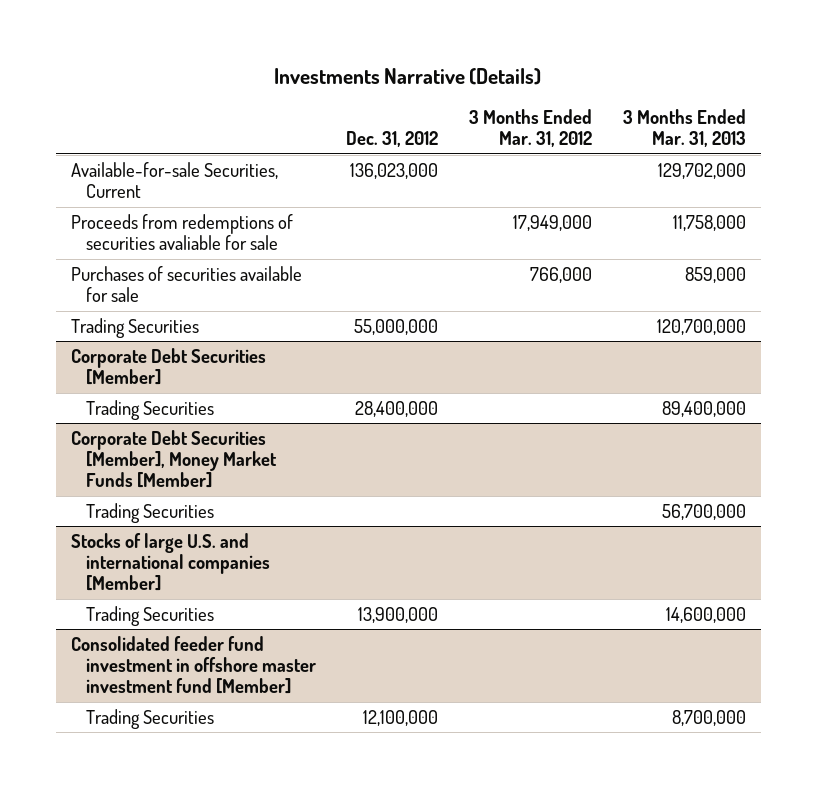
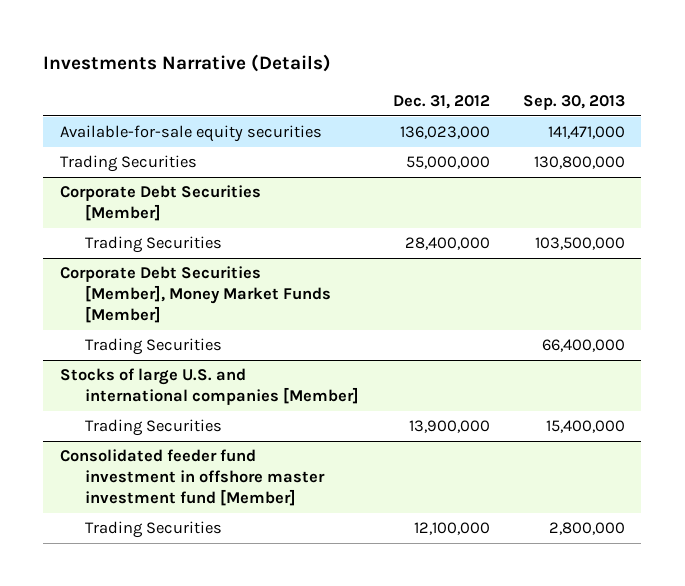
- | Dec. 31, 2012 | 3 Months Ended Mar. 31, 2012 | 3 Months Ended Mar. 31, 2013
+ | Dec. 31, 2012 | Sep. 30, 2013
- Available-for-sale Securities, Current | 136,023,000 | | 129,702,000
- Proceeds from redemptions of securities avaliable for sale | | 17,949,000 | 11,758,000
- Purchases of securities available for sale | | 766,000 | 859,000
+ Available-for-sale equity securities | 136,023,000 | 141,471,000

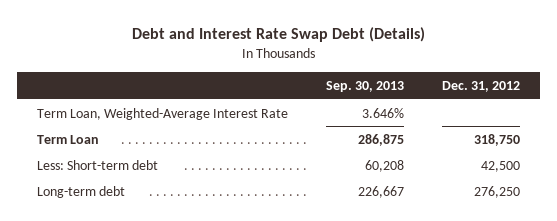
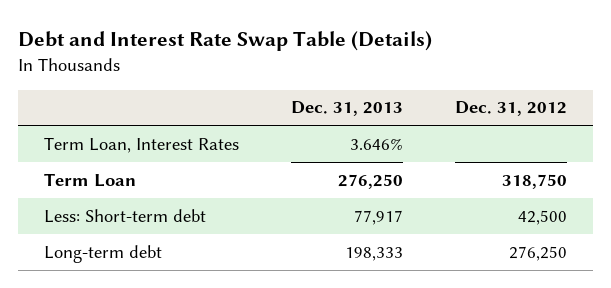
- Debt and Interest Rate Swap Debt (Details)
+ Debt and Interest Rate Swap Table (Details)
- | Sep. 30, 2013 | Dec. 31, 2012
+ | Dec. 31, 2013 | Dec. 31, 2012
- Term Loan, Weighted-Average Interest Rate | 3.646% |
+ Term Loan, Interest Rates | 3.646% |

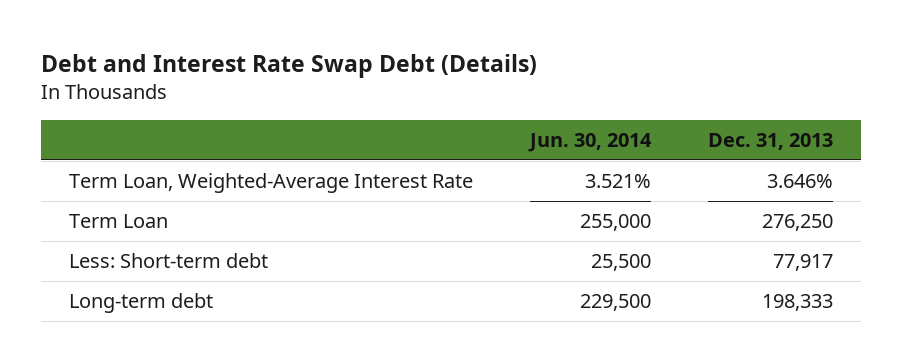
- Debt and Interest Rate Swap Table (Details)
+ Debt and Interest Rate Swap Debt (Details)
- | Dec. 31, 2013 | Dec. 31, 2012
+ | Jun. 30, 2014 | Dec. 31, 2013
- Term Loan, Interest Rates | 3.646% |
+ Term Loan, Weighted-Average Interest Rate | 3.521% | 3.646%

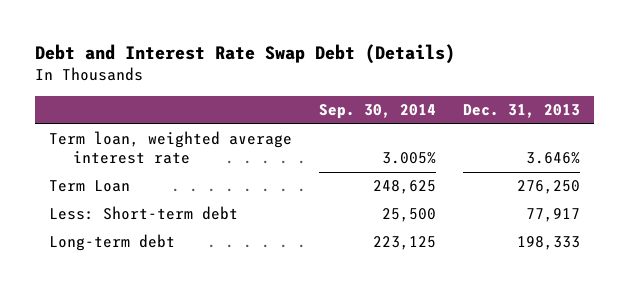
- | Jun. 30, 2014 | Dec. 31, 2013
+ | Sep. 30, 2014 | Dec. 31, 2013
- Term Loan, Weighted-Average Interest Rate | 3.521% | 3.646%
+ Term loan, weighted average interest rate | 3.005% | 3.646%

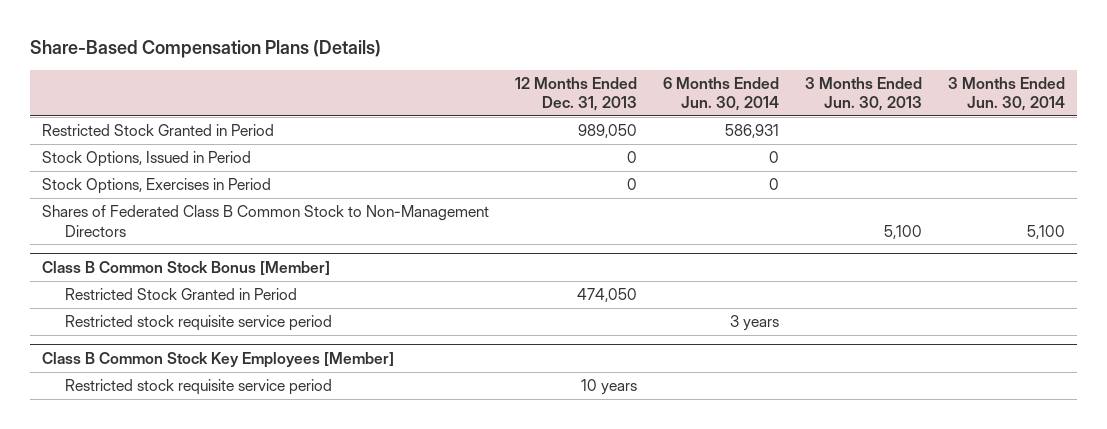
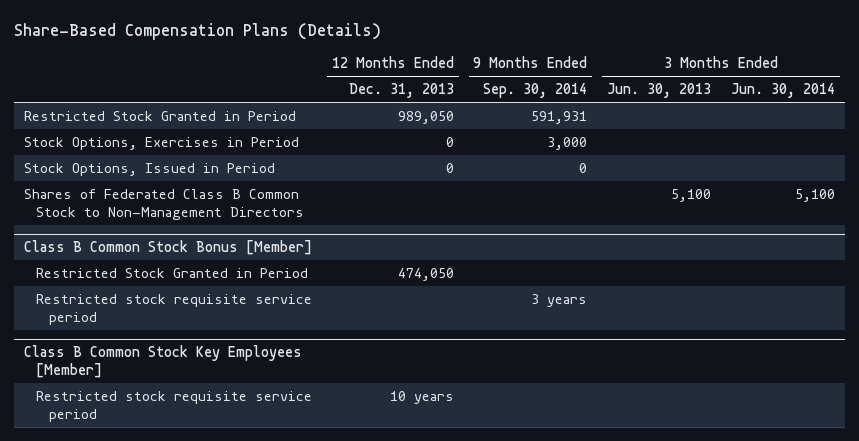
- | 12 Months Ended Dec. 31, 2013 | 6 Months Ended Jun. 30, 2014 | 3 Months Ended Jun. 30, 2013 | 3 Months Ended Jun. 30, 2014
+ | 12 Months Ended Dec. 31, 2013 | 9 Months Ended Sep. 30, 2014 | 3 Months Ended Jun. 30, 2013 | 3 Months Ended Jun. 30, 2014
moved down: Stock Options, Issued in Period | 0 | 0 | |

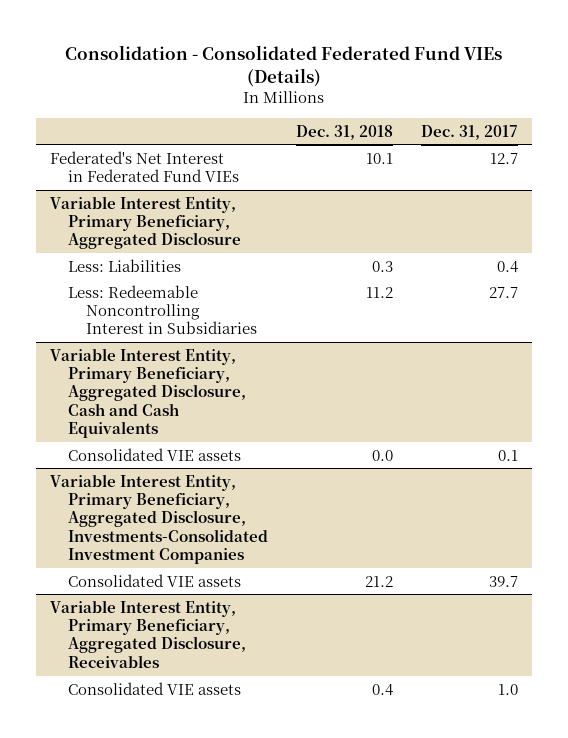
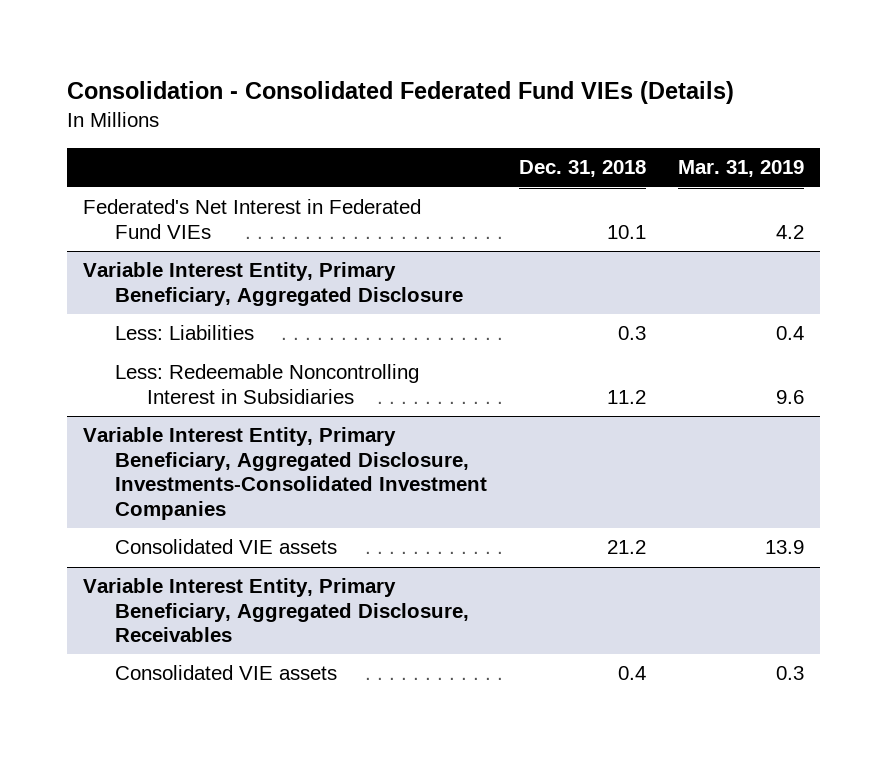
- | Dec. 31, 2018 | Dec. 31, 2017
+ | Dec. 31, 2018 | Mar. 31, 2019
- Variable Interest Entity, Primary Beneficiary, Aggregated Disclosure, Cash and Cash Equivalents
- Consolidated VIE assets | 0.0 | 0.1

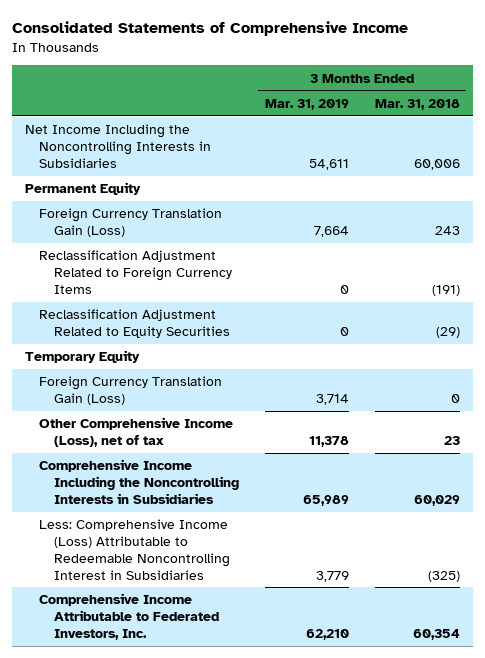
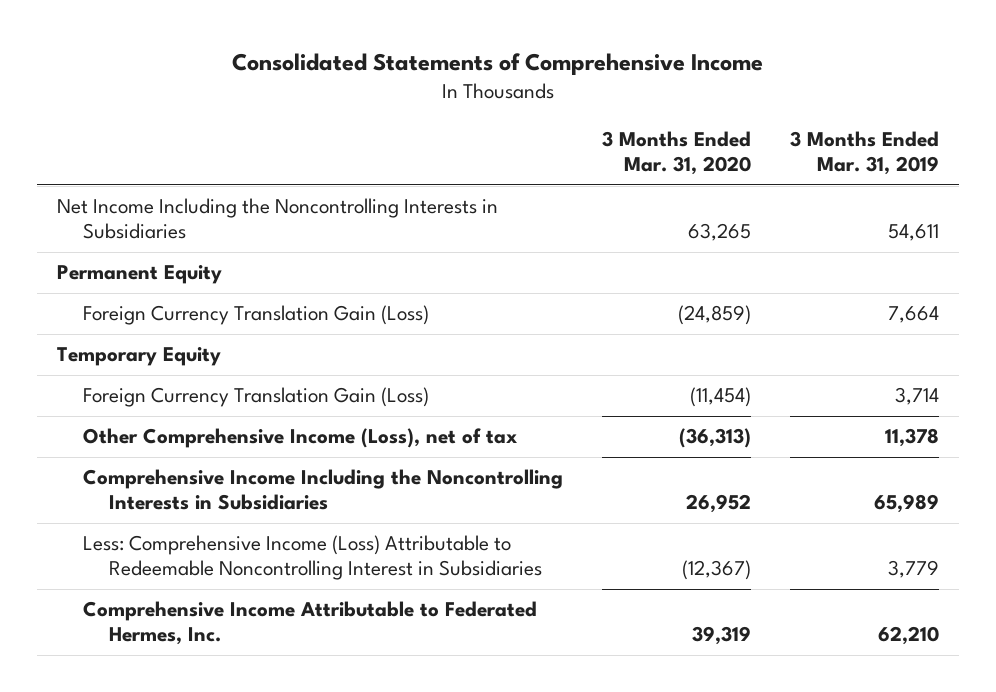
- | 3 Months Ended Mar. 31, 2019 | 3 Months Ended Mar. 31, 2018
+ | 3 Months Ended Mar. 31, 2020 | 3 Months Ended Mar. 31, 2019
- Reclassification Adjustment Related to Foreign Currency Items | 0 | (191)
- Reclassification Adjustment Related to Equity Securities | 0 | (29)
- Comprehensive Income Attributable to Federated Investors, Inc. | 62,210 | 60,354
+ Comprehensive Income Attributable to Federated Hermes, Inc. | 39,319 | 62,210

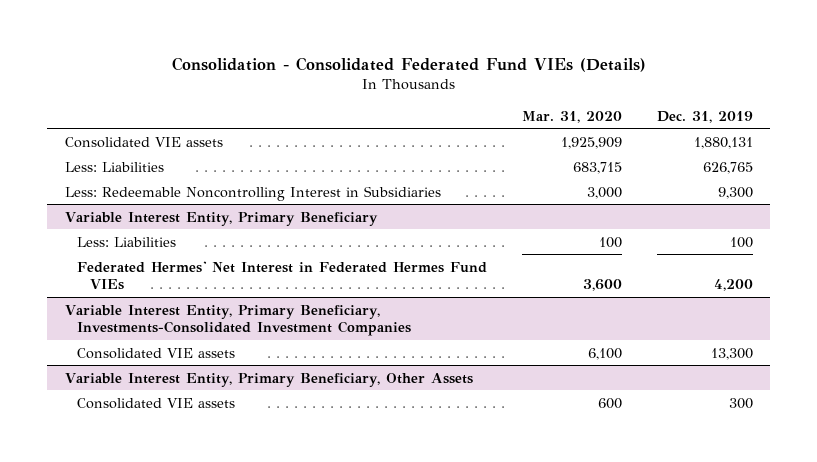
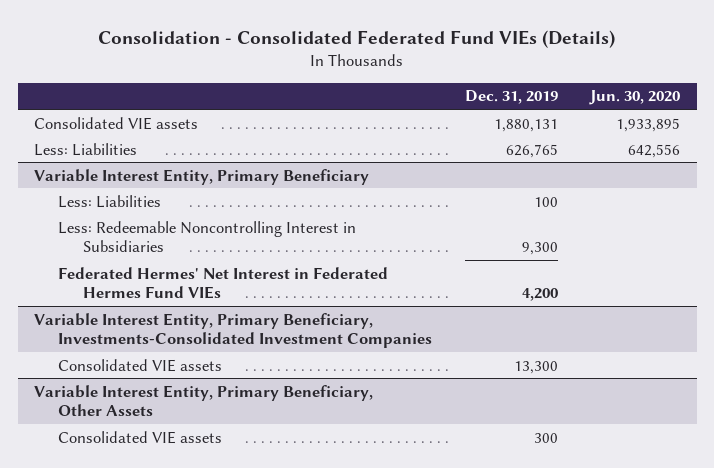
- | Mar. 31, 2020 | Dec. 31, 2019
+ | Dec. 31, 2019 | Jun. 30, 2020
- Less: Redeemable Noncontrolling Interest in Subsidiaries | 3,000 | 9,300
@ Variable Interest Entity, Primary Beneficiary
+ Less: Redeemable Noncontrolling Interest in Subsidiaries | 9,300 |

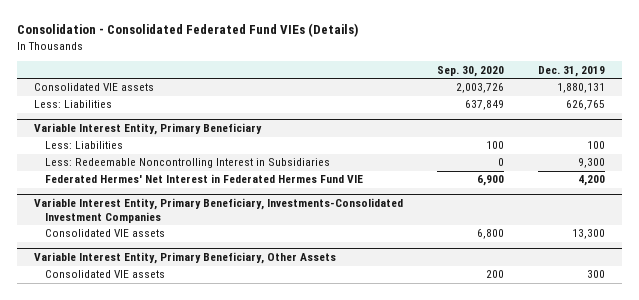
- | Dec. 31, 2019 | Jun. 30, 2020
+ | Sep. 30, 2020 | Dec. 31, 2019
@ Variable Interest Entity, Primary Beneficiary
- Federated Hermes' Net Interest in Federated Hermes Fund VIEs | 4,200 |
+ Federated Hermes' Net Interest in Federated Hermes Fund VIE | 6,900 | 4,200

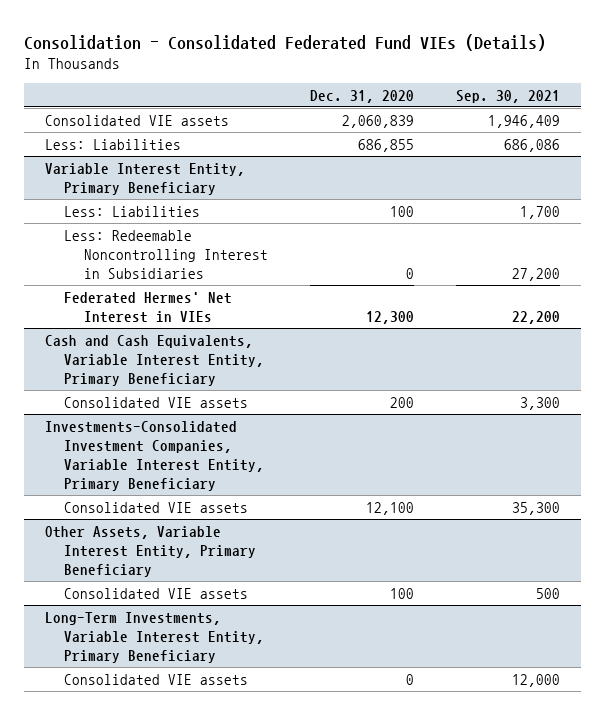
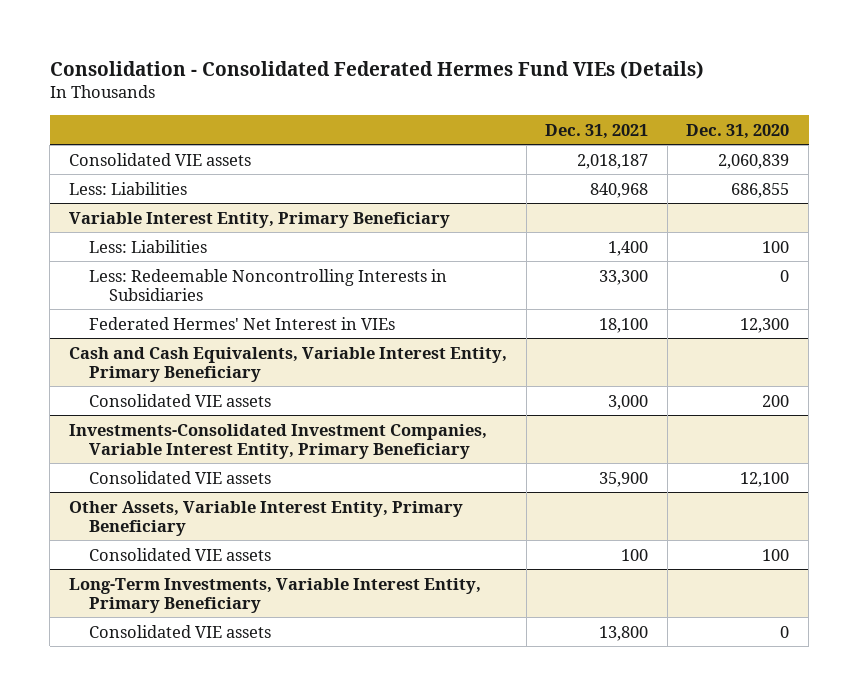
- Consolidation - Consolidated Federated Fund VIEs (Details)
+ Consolidation - Consolidated Federated Hermes Fund VIEs (Details)
- | Dec. 31, 2020 | Sep. 30, 2021
+ | Dec. 31, 2021 | Dec. 31, 2020
@ Variable Interest Entity, Primary Beneficiary
- Less: Redeemable Noncontrolling Interest in Subsidiaries | 0 | 27,200
+ Less: Redeemable Noncontrolling Interests in Subsidiaries | 33,300 | 0

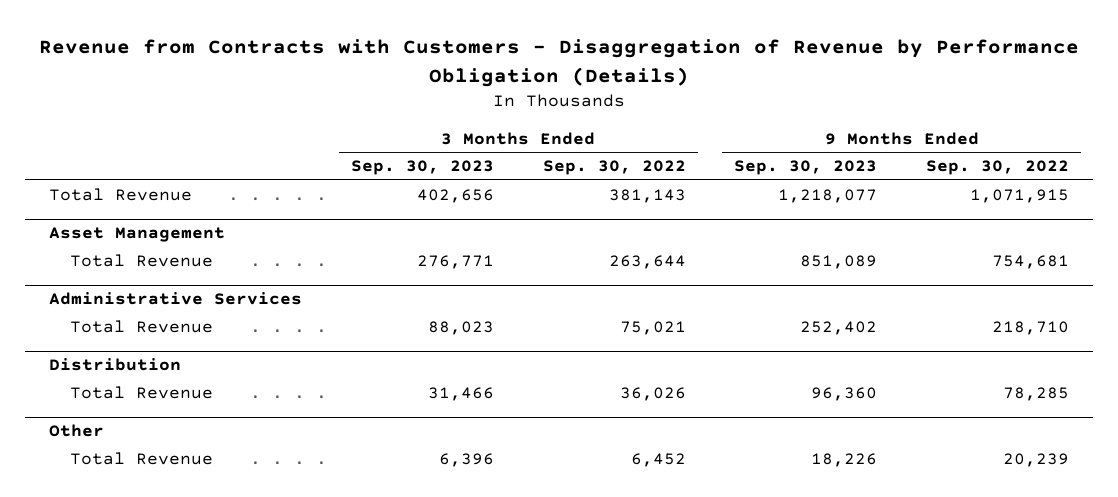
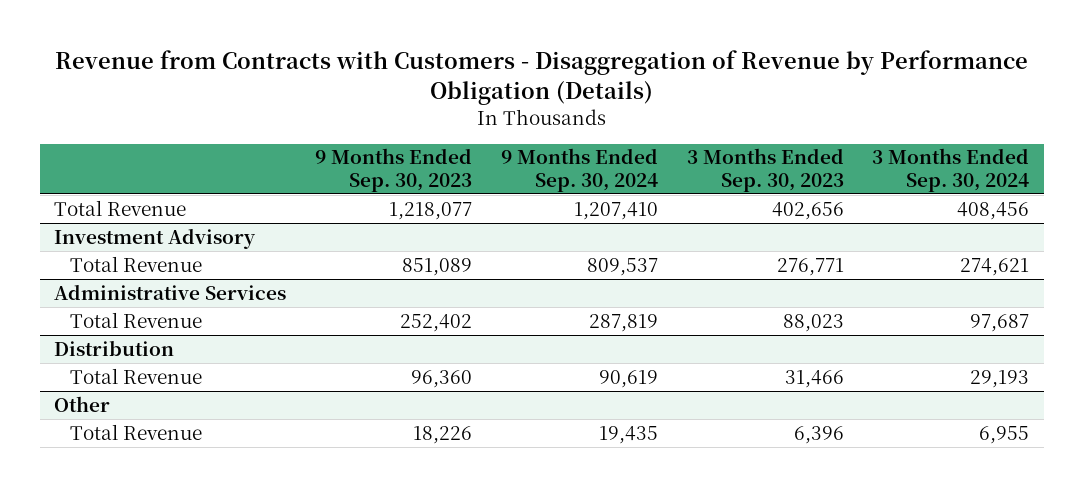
- | 3 Months Ended Sep. 30, 2023 | 3 Months Ended Sep. 30, 2022 | 9 Months Ended Sep. 30, 2023 | 9 Months Ended Sep. 30, 2022
+ | 9 Months Ended Sep. 30, 2023 | 9 Months Ended Sep. 30, 2024 | 3 Months Ended Sep. 30, 2023 | 3 Months Ended Sep. 30, 2024
- Asset Management
+ Investment Advisory

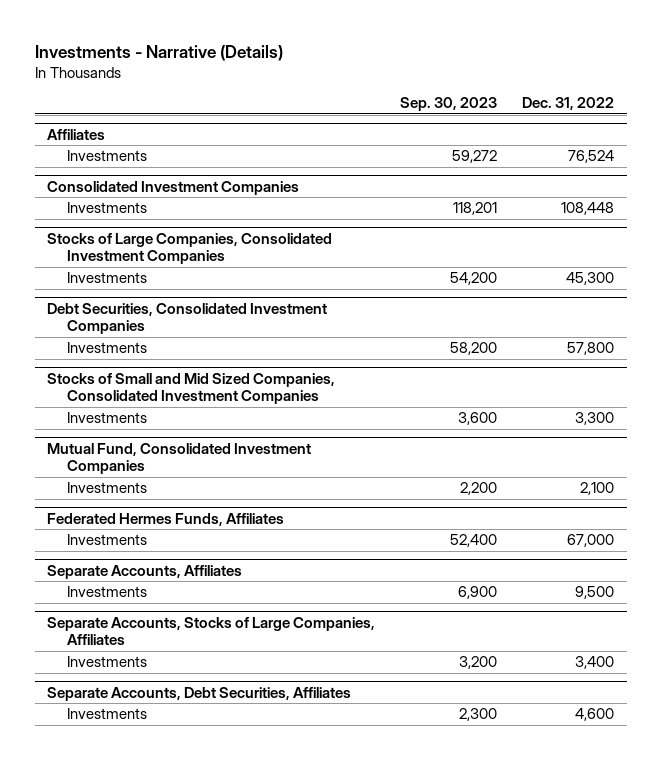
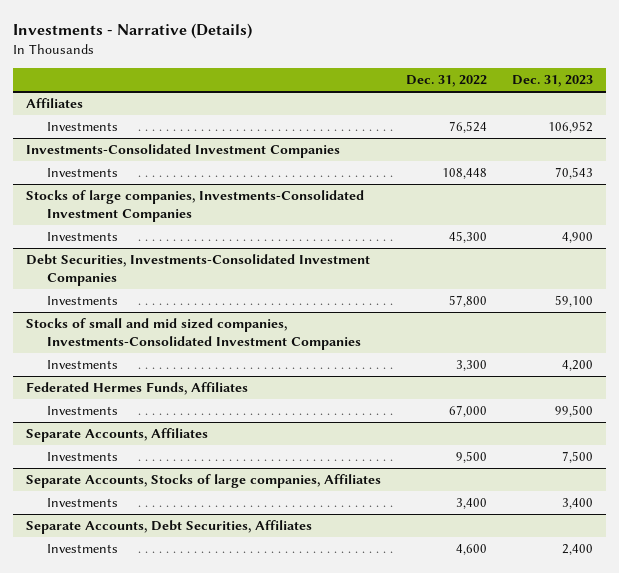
- | Sep. 30, 2023 | Dec. 31, 2022
+ | Dec. 31, 2022 | Dec. 31, 2023
- Consolidated Investment Companies
+ Investments-Consolidated Investment Companies
- Stocks of Large Companies, Consolidated Investment Companies
+ Stocks of large companies, Investments-Consolidated Investment Companies
- Debt Securities, Consolidated Investment Companies
+ Debt Securities, Investments-Consolidated Investment Companies
- Stocks of Small and Mid Sized Companies, Consolidated Investment Companies
+ Stocks of small and mid sized companies, Investments-Consolidated Investment Companies
- Mutual Fund, Consolidated Investment Companies
- Investments | 2,200 | 2,100
- Separate Accounts, Stocks of Large Companies, Affiliates
+ Separate Accounts, Stocks of large companies, Affiliates

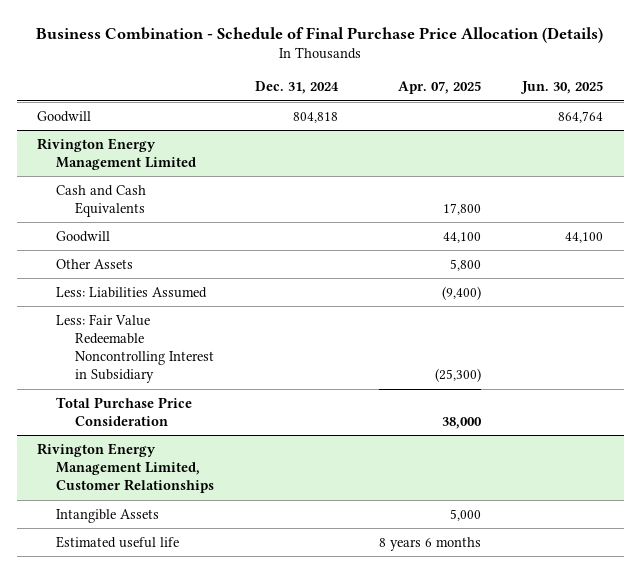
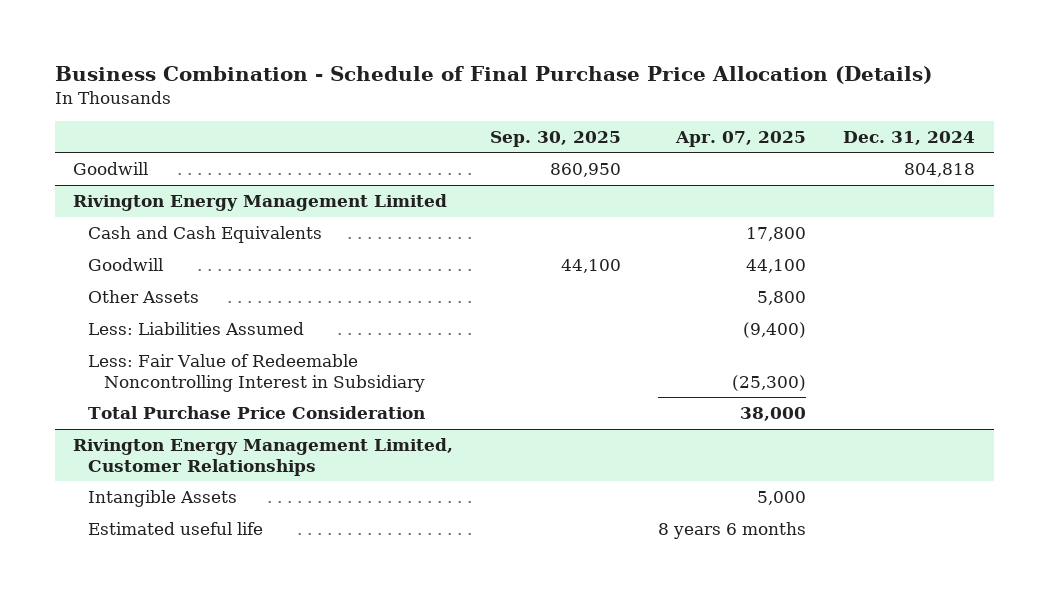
- | Dec. 31, 2024 | Apr. 07, 2025 | Jun. 30, 2025
+ | Sep. 30, 2025 | Apr. 07, 2025 | Dec. 31, 2024
@ Rivington Energy Management Limited
- Less: Fair Value Redeemable Noncontrolling Interest in Subsidiary | | (25,300) |
+ Less: Fair Value of Redeemable Noncontrolling Interest in Subsidiary | | (25,300) |

